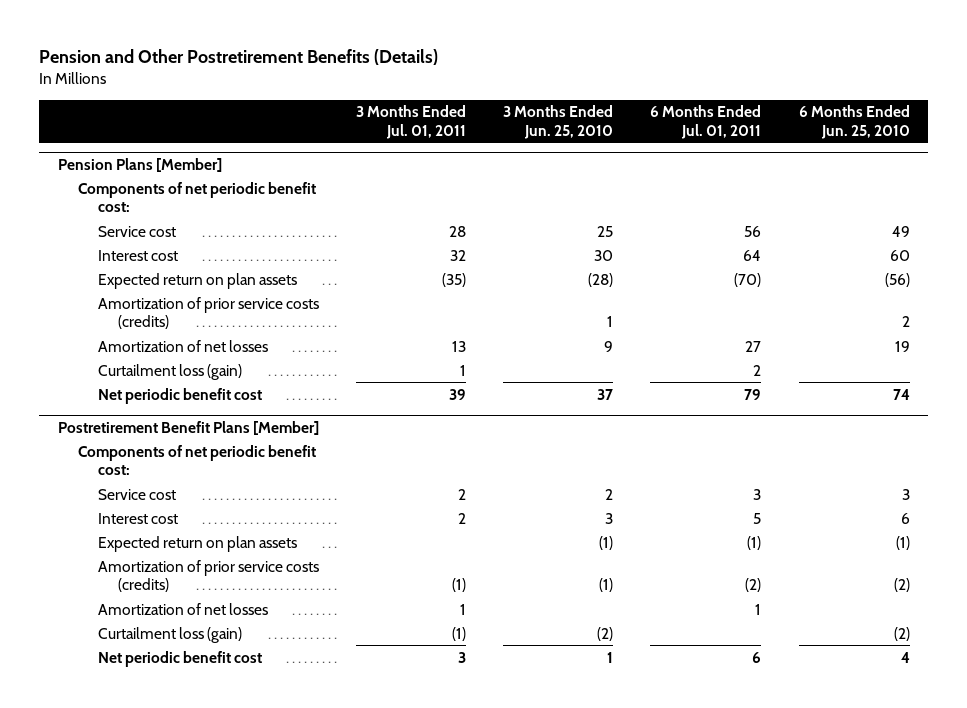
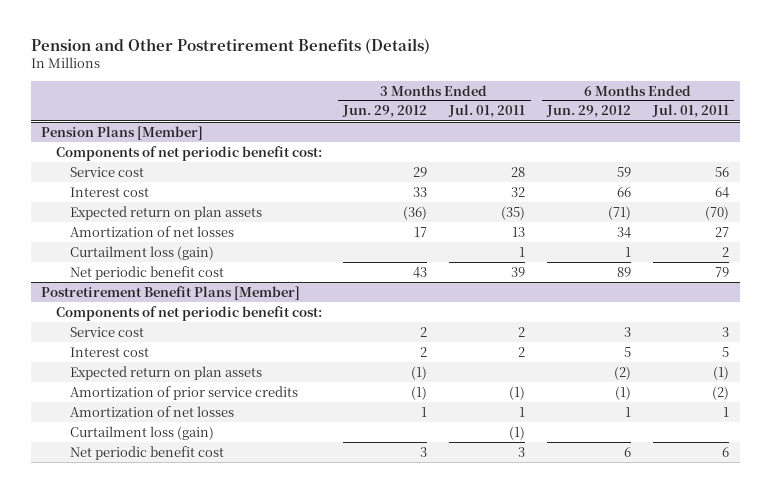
- | 3 Months Ended Jul. 01, 2011 | 3 Months Ended Jun. 25, 2010 | 6 Months Ended Jul. 01, 2011 | 6 Months Ended Jun. 25, 2010
+ | 3 Months Ended Jun. 29, 2012 | 3 Months Ended Jul. 01, 2011 | 6 Months Ended Jun. 29, 2012 | 6 Months Ended Jul. 01, 2011
@ Pension Plans [Member]
- Amortization of prior service costs (credits) | | 1 | | 2
@ Postretirement Benefit Plans [Member]
- Amortization of prior service costs (credits) | (1) | (1) | (2) | (2)
+ Amortization of prior service credits | (1) | (1) | (1) | (2)

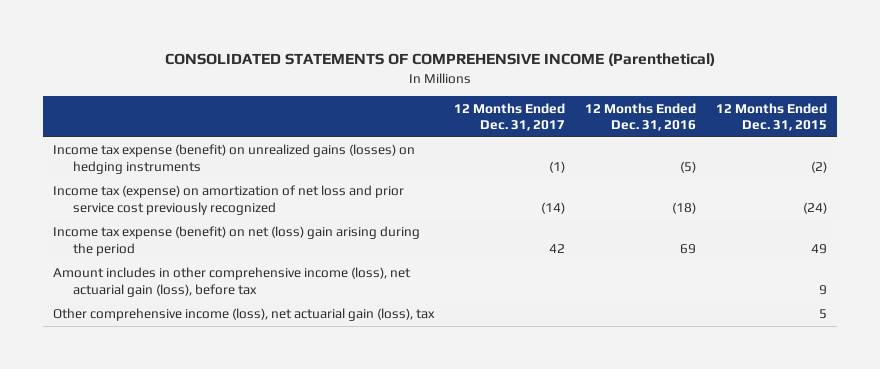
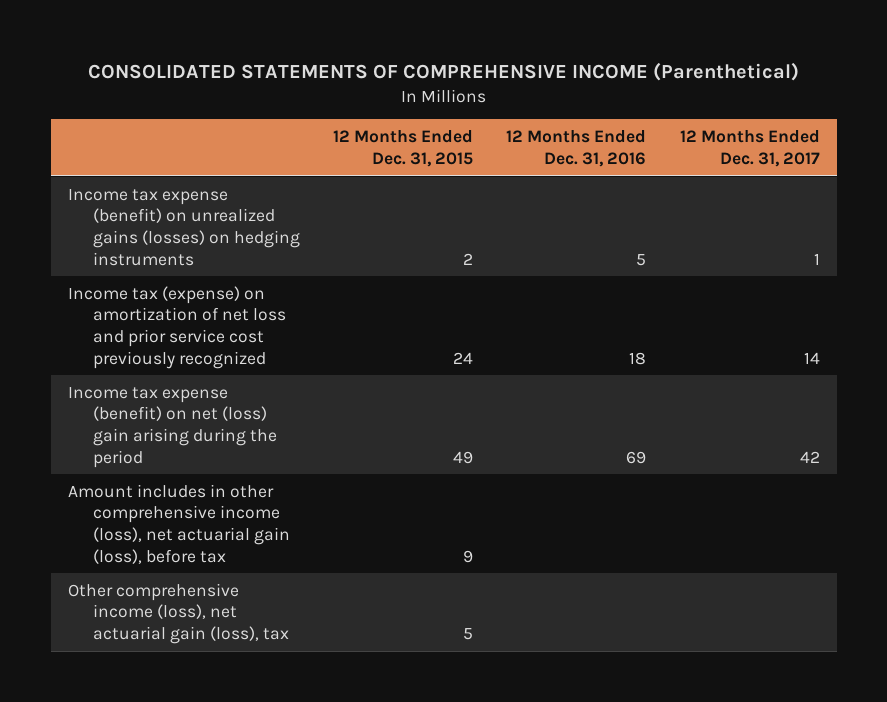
- | 12 Months Ended Dec. 31, 2017 | 12 Months Ended Dec. 31, 2016 | 12 Months Ended Dec. 31, 2015
+ | 12 Months Ended Dec. 31, 2015 | 12 Months Ended Dec. 31, 2016 | 12 Months Ended Dec. 31, 2017
- Income tax expense (benefit) on unrealized gains (losses) on hedging instruments | (1) | (5) | (2)
- Income tax (expense) on amortization of net loss and prior service cost previously recognized | (14) | (18) | (24)
+ Income tax expense (benefit) on unrealized gains (losses) on hedging instruments | 2 | 5 | 1
+ Income tax (expense) on amortization of net loss and prior service cost previously recognized | 24 | 18 | 14

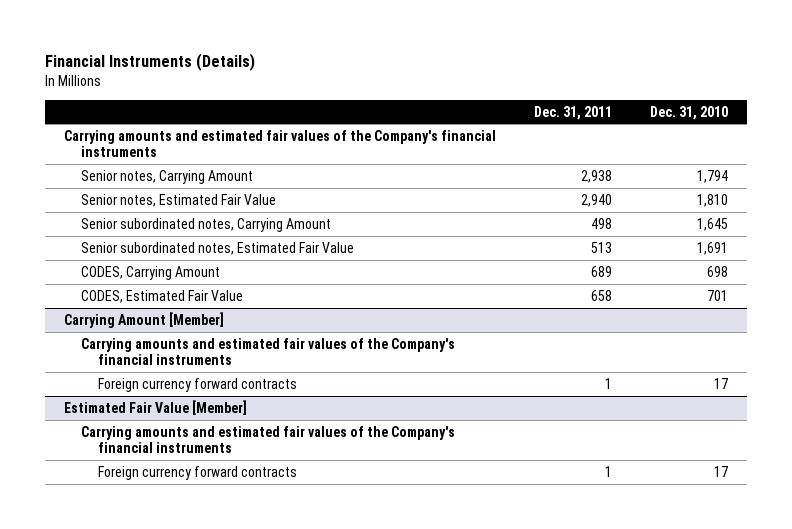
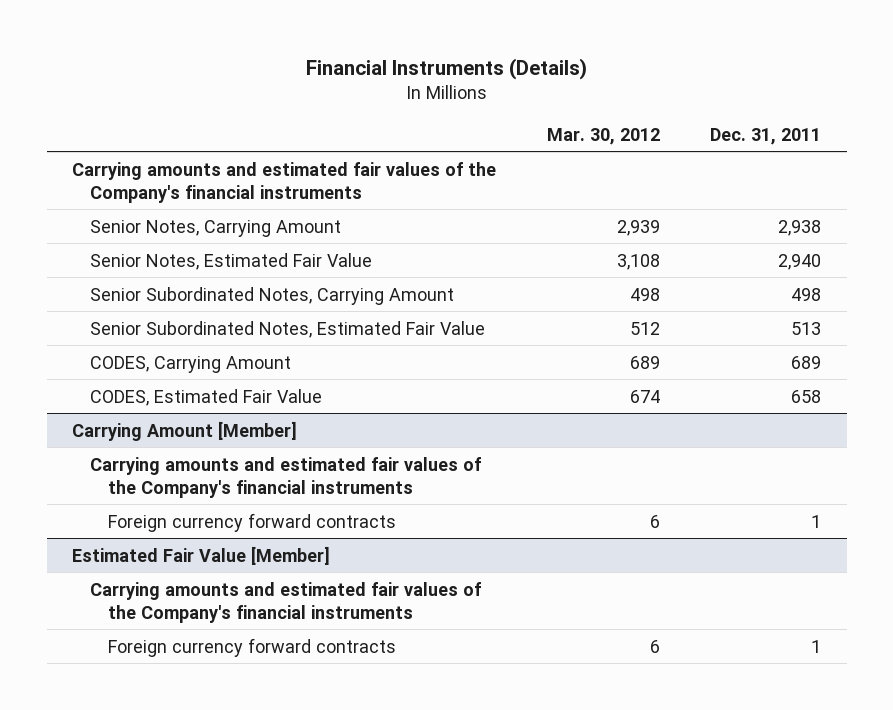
- | Dec. 31, 2011 | Dec. 31, 2010
+ | Mar. 30, 2012 | Dec. 31, 2011
- Senior notes, Carrying Amount | 2,938 | 1,794
- Senior notes, Estimated Fair Value | 2,940 | 1,810
- Senior subordinated notes, Carrying Amount | 498 | 1,645
- Senior subordinated notes, Estimated Fair Value | 513 | 1,691
+ Senior Notes, Carrying Amount | 2,939 | 2,938
+ Senior Notes, Estimated Fair Value | 3,108 | 2,940
+ Senior Subordinated Notes, Carrying Amount | 498 | 498
+ Senior Subordinated Notes, Estimated Fair Value | 512 | 513

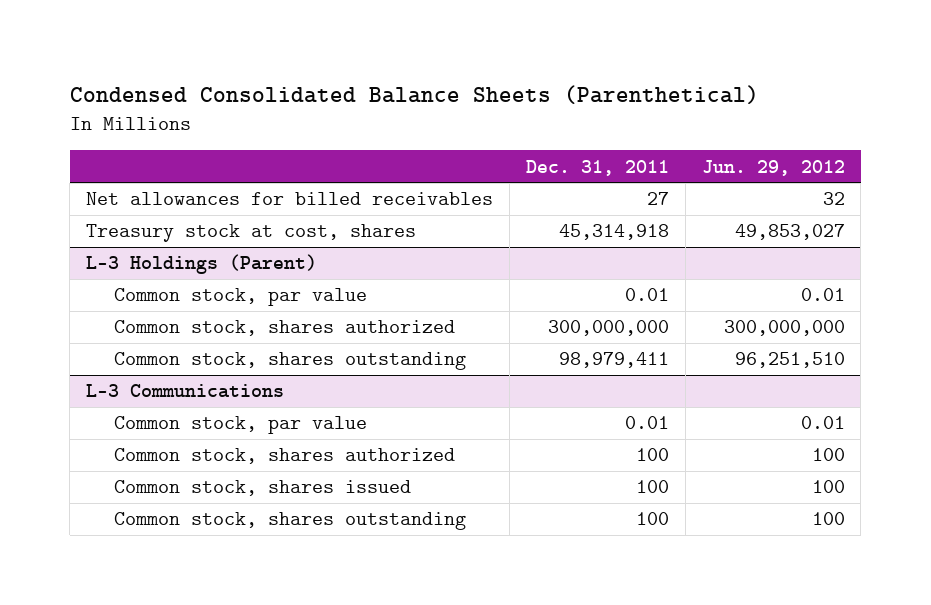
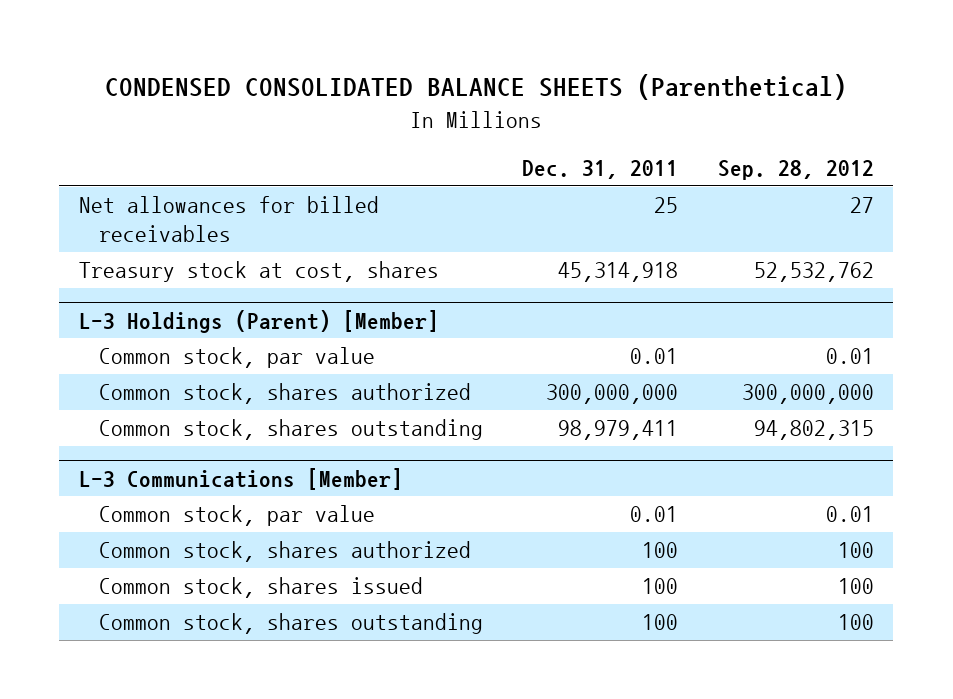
- Condensed Consolidated Balance Sheets (Parenthetical)
+ CONDENSED CONSOLIDATED BALANCE SHEETS (Parenthetical)
- | Dec. 31, 2011 | Jun. 29, 2012
+ | Dec. 31, 2011 | Sep. 28, 2012
- Net allowances for billed receivables | 27 | 32
+ Net allowances for billed receivables | 25 | 27
- L-3 Holdings (Parent)
+ L-3 Holdings (Parent) [Member]
- L-3 Communications
+ L-3 Communications [Member]

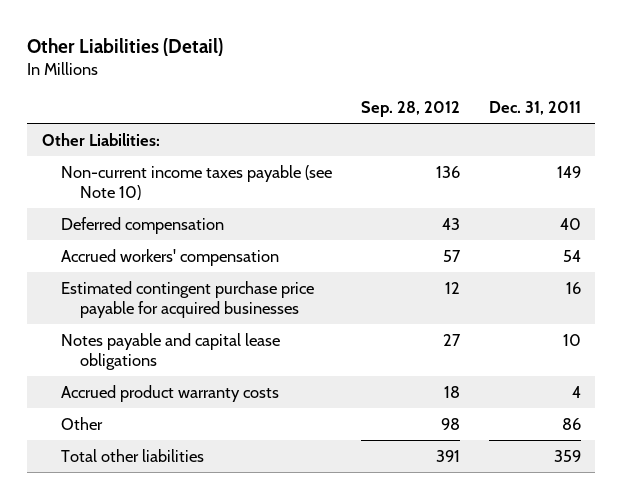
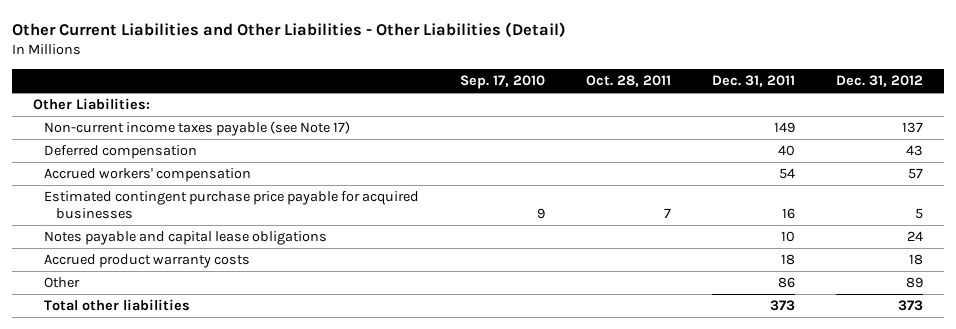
- Other Liabilities (Detail)
+ Other Current Liabilities and Other Liabilities - Other Liabilities (Detail)
- | Sep. 28, 2012 | Dec. 31, 2011
+ | Sep. 17, 2010 | Oct. 28, 2011 | Dec. 31, 2011 | Dec. 31, 2012
- Non-current income taxes payable (see Note 10) | 136 | 149
+ Non-current income taxes payable (see Note 17) | | | 149 | 137
- Accrued product warranty costs | 18 | 4
+ Accrued product warranty costs | | | 18 | 18
- Total other liabilities | 391 | 359
+ Total other liabilities | | | 373 | 373

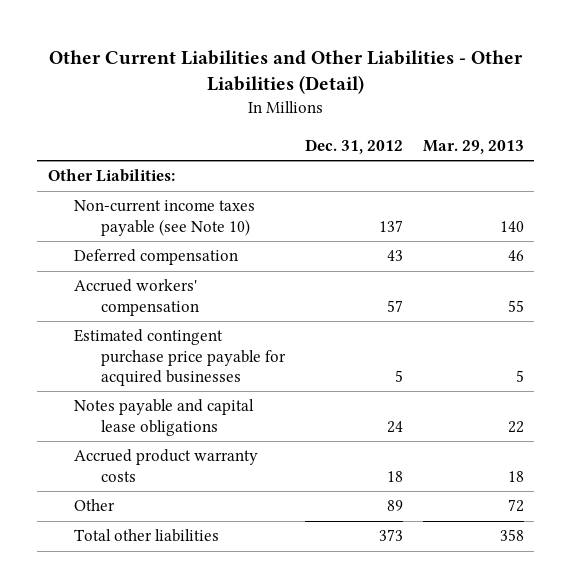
- | Sep. 17, 2010 | Oct. 28, 2011 | Dec. 31, 2011 | Dec. 31, 2012
+ | Dec. 31, 2012 | Mar. 29, 2013
- Non-current income taxes payable (see Note 17) | | | 149 | 137
+ Non-current income taxes payable (see Note 10) | 137 | 140

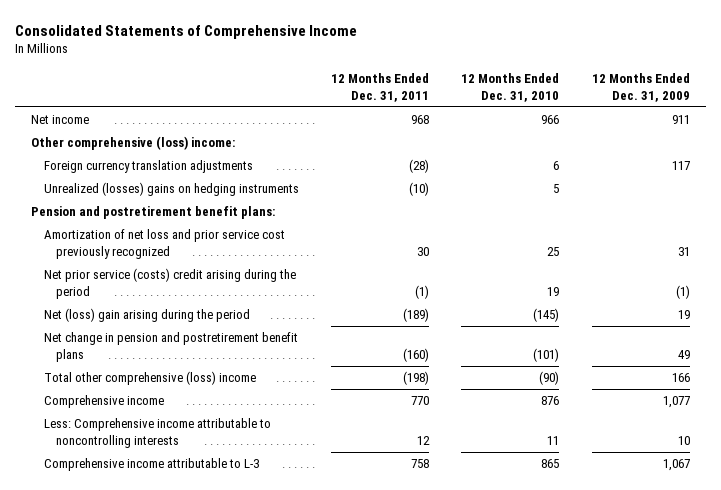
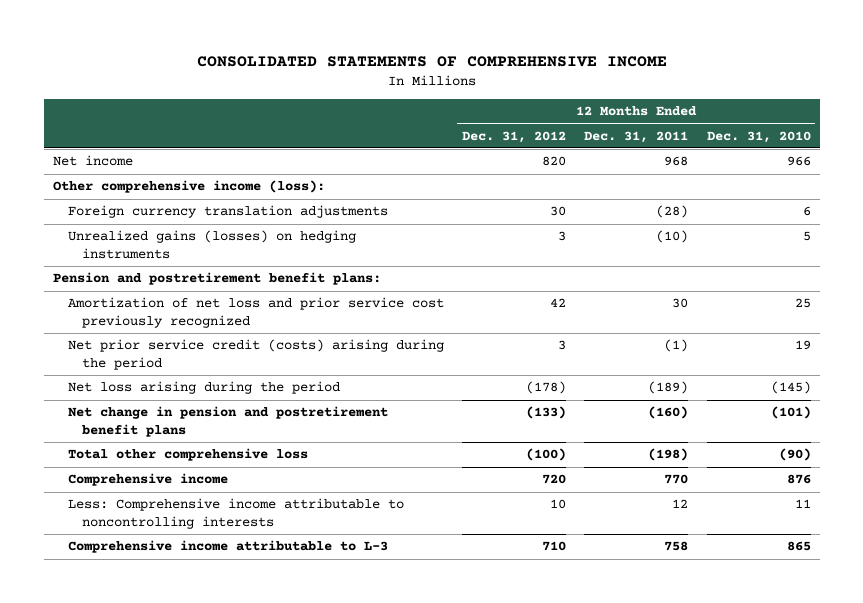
- Consolidated Statements of Comprehensive Income
+ CONSOLIDATED STATEMENTS OF COMPREHENSIVE INCOME
- | 12 Months Ended Dec. 31, 2011 | 12 Months Ended Dec. 31, 2010 | 12 Months Ended Dec. 31, 2009
+ | 12 Months Ended Dec. 31, 2012 | 12 Months Ended Dec. 31, 2011 | 12 Months Ended Dec. 31, 2010
- Other comprehensive (loss) income:
+ Other comprehensive income (loss):
- Unrealized (losses) gains on hedging instruments | (10) | 5 |
+ Unrealized gains (losses) on hedging instruments | 3 | (10) | 5
- Net prior service (costs) credit arising during the period | (1) | 19 | (1)
- Net (loss) gain arising during the period | (189) | (145) | 19
+ Net prior service credit (costs) arising during the period | 3 | (1) | 19
+ Net loss arising during the period | (178) | (189) | (145)
- Total other comprehensive (loss) income | (198) | (90) | 166
+ Total other comprehensive loss | (100) | (198) | (90)

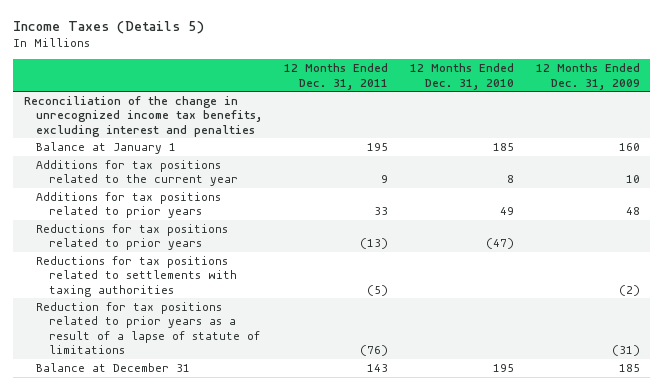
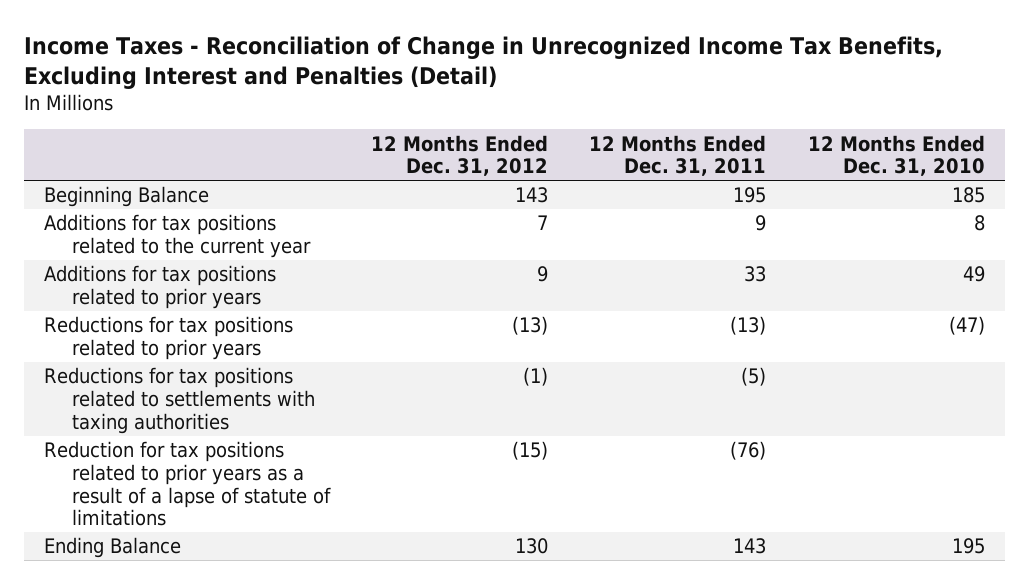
- Income Taxes (Details 5)
+ Income Taxes - Reconciliation of Change in Unrecognized Income Tax Benefits, Excluding Interest and Penalties (Detail)
- | 12 Months Ended Dec. 31, 2011 | 12 Months Ended Dec. 31, 2010 | 12 Months Ended Dec. 31, 2009
+ | 12 Months Ended Dec. 31, 2012 | 12 Months Ended Dec. 31, 2011 | 12 Months Ended Dec. 31, 2010
- Reconciliation of the change in unrecognized income tax benefits, excluding interest and penalties
- Balance at January 1 | 195 | 185 | 160
+ Beginning Balance | 143 | 195 | 185
- Balance at December 31 | 143 | 195 | 185
+ Ending Balance | 130 | 143 | 195

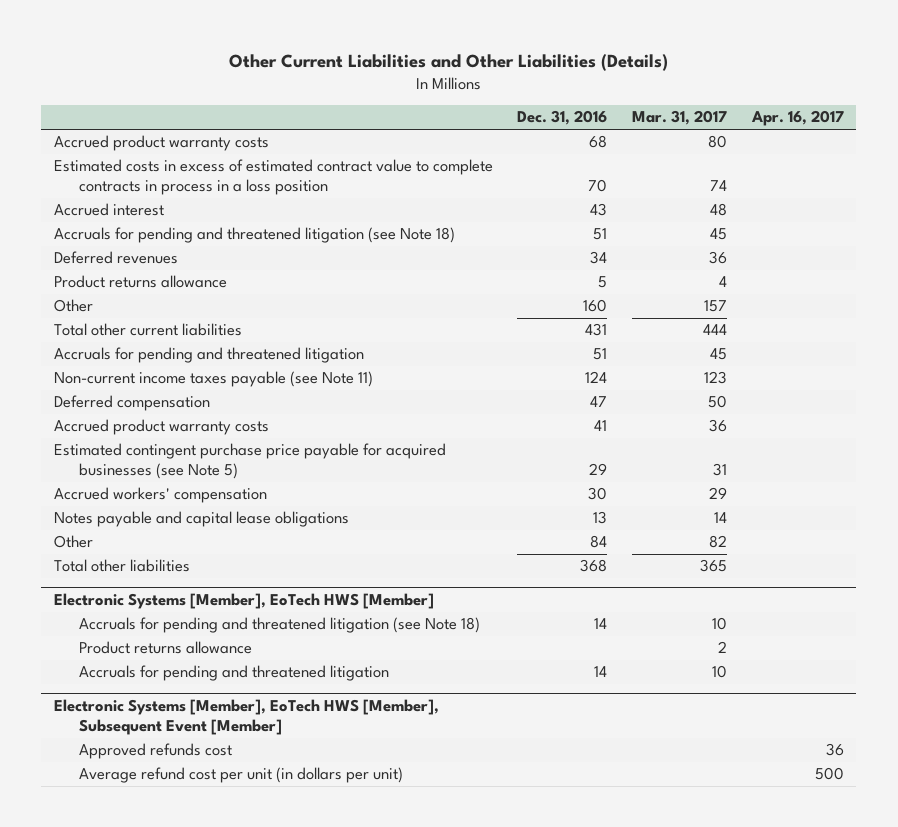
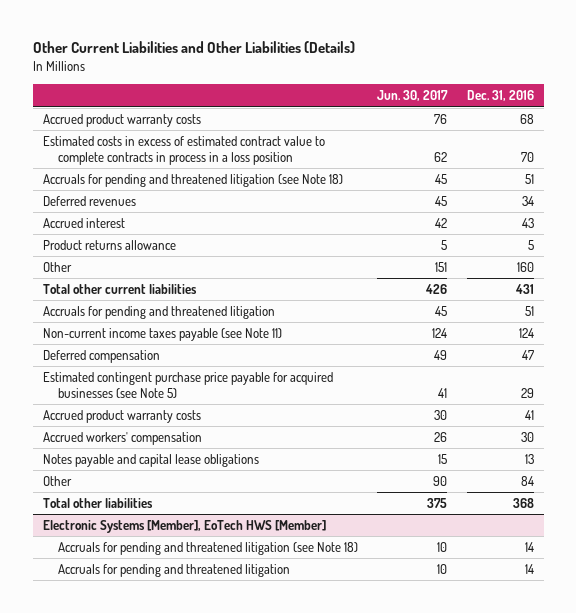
- | Dec. 31, 2016 | Mar. 31, 2017 | Apr. 16, 2017
+ | Jun. 30, 2017 | Dec. 31, 2016
moved down: Accrued interest | 42 | 43
moved down: Accrued product warranty costs | 30 | 41
@ Electronic Systems [Member], EoTech HWS [Member]
- Product returns allowance | | 2 |
- Electronic Systems [Member], EoTech HWS [Member], Subsequent Event [Member]
- Approved refunds cost | | | 36
- Average refund cost per unit (in dollars per unit) | | | 500

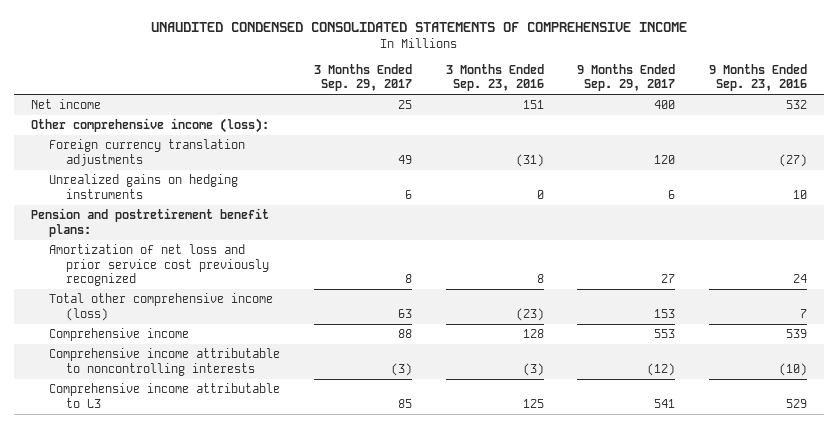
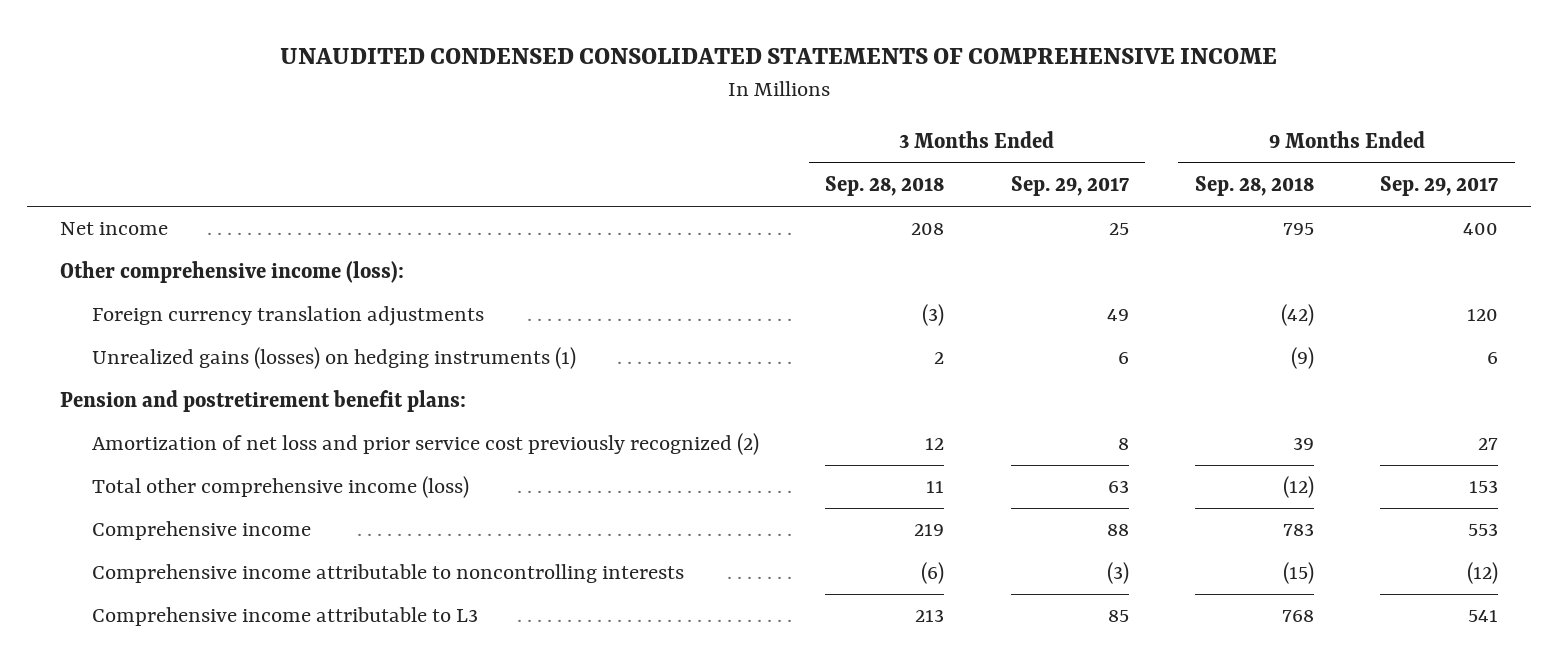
- | 3 Months Ended Sep. 29, 2017 | 3 Months Ended Sep. 23, 2016 | 9 Months Ended Sep. 29, 2017 | 9 Months Ended Sep. 23, 2016
+ | 3 Months Ended Sep. 28, 2018 | 3 Months Ended Sep. 29, 2017 | 9 Months Ended Sep. 28, 2018 | 9 Months Ended Sep. 29, 2017
- Unrealized gains on hedging instruments | 6 | 0 | 6 | 10
+ Unrealized gains (losses) on hedging instruments (1) | 2 | 6 | (9) | 6
- Amortization of net loss and prior service cost previously recognized | 8 | 8 | 27 | 24
+ Amortization of net loss and prior service cost previously recognized (2) | 12 | 8 | 39 | 27

